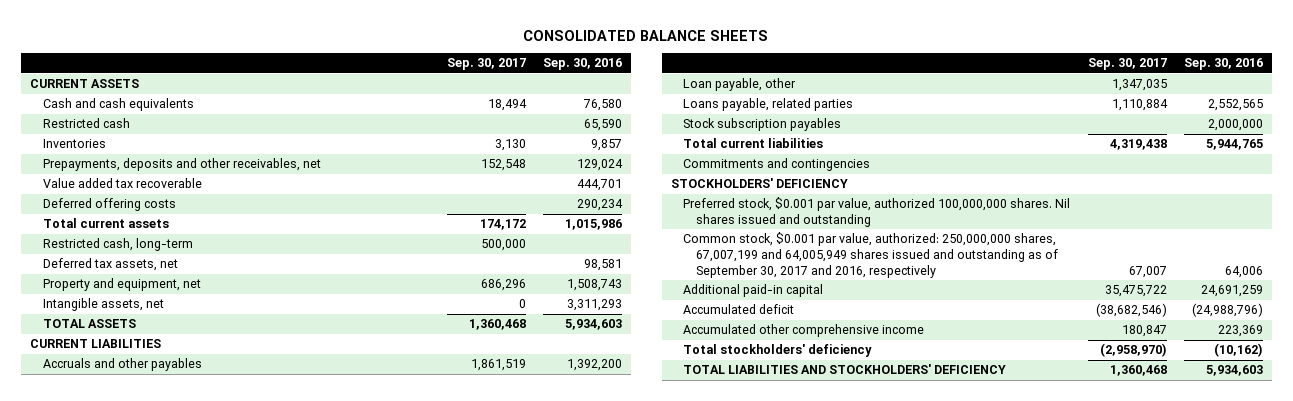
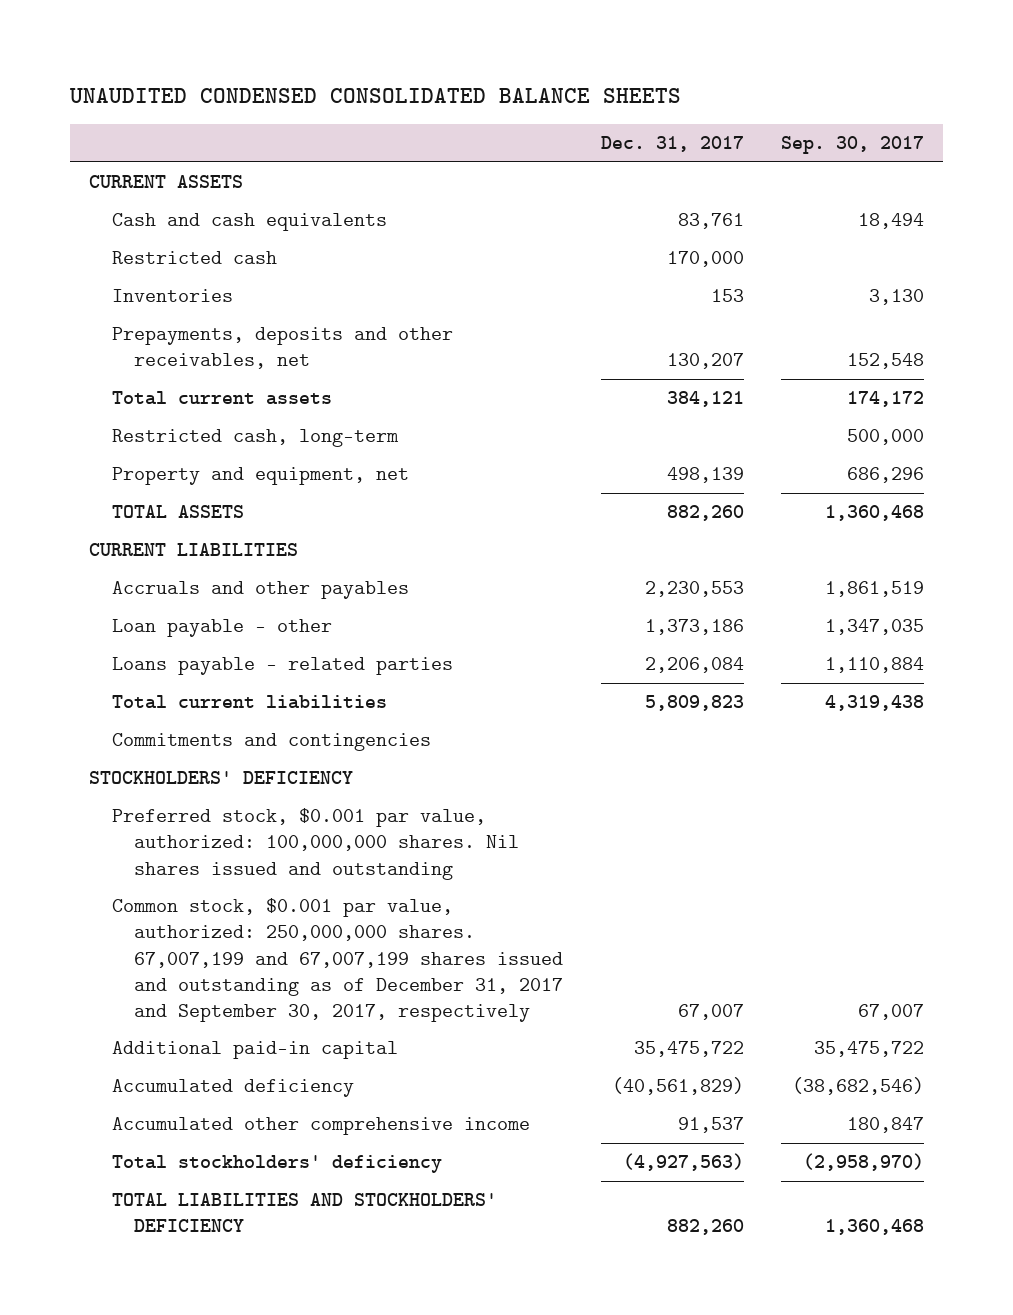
- CONSOLIDATED BALANCE SHEETS
+ UNAUDITED CONDENSED CONSOLIDATED BALANCE SHEETS
- | Sep. 30, 2017 | Sep. 30, 2016
+ | Dec. 31, 2017 | Sep. 30, 2017
- Value added tax recoverable | | 444,701
- Deferred offering costs | | 290,234
- Deferred tax assets, net | | 98,581
- Intangible assets, net | 0 | 3,311,293
- Loan payable, other | 1,347,035 |
- Loans payable, related parties | 1,110,884 | 2,552,565
- Stock subscription payables | | 2,000,000
+ Loan payable - other | 1,373,186 | 1,347,035
+ Loans payable - related parties | 2,206,084 | 1,110,884
- Preferred stock, $0.001 par value, authorized 100,000,000 shares. Nil shares issued and outstanding
- Common stock, $0.001 par value, authorized: 250,000,000 shares, 67,007,199 and 64,005,949 shares issued and outstanding as of September 30, 2017 and 2016, respectively | 67,007 | 64,006
+ Preferred stock, $0.001 par value, authorized: 100,000,000 shares. Nil shares issued and outstanding
+ Common stock, $0.001 par value, authorized: 250,000,000 shares. 67,007,199 and 67,007,199 shares issued and outstanding as of December 31, 2017 and September 30, 2017, respectively | 67,007 | 67,007
- Accumulated deficit | (38,682,546) | (24,988,796)
+ Accumulated deficiency | (40,561,829) | (38,682,546)

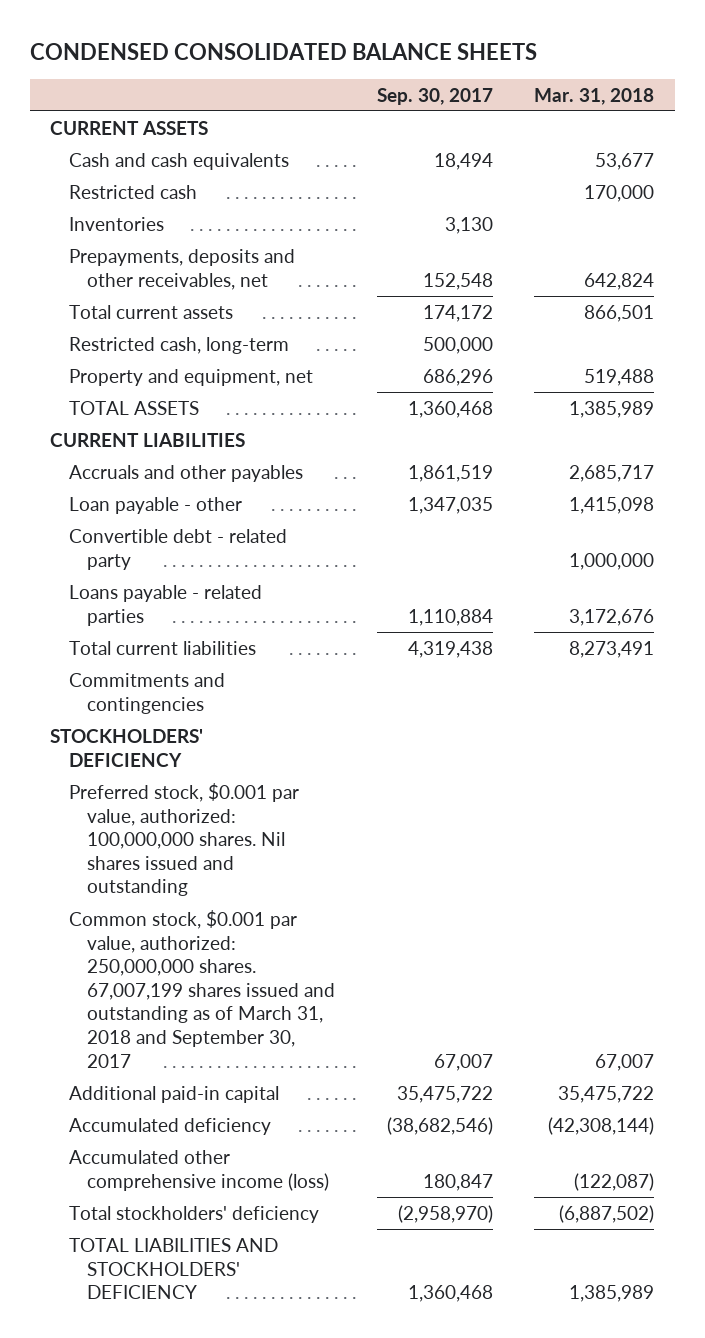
- UNAUDITED CONDENSED CONSOLIDATED BALANCE SHEETS
+ CONDENSED CONSOLIDATED BALANCE SHEETS
- | Dec. 31, 2017 | Sep. 30, 2017
+ | Sep. 30, 2017 | Mar. 31, 2018
+ Convertible debt - related party | | 1,000,000
- Common stock, $0.001 par value, authorized: 250,000,000 shares. 67,007,199 and 67,007,199 shares issued and outstanding as of December 31, 2017 and September 30, 2017, respectively | 67,007 | 67,007
+ Common stock, $0.001 par value, authorized: 250,000,000 shares. 67,007,199 shares issued and outstanding as of March 31, 2018 and September 30, 2017 | 67,007 | 67,007
- Accumulated other comprehensive income | 91,537 | 180,847
+ Accumulated other comprehensive income (loss) | 180,847 | (122,087)

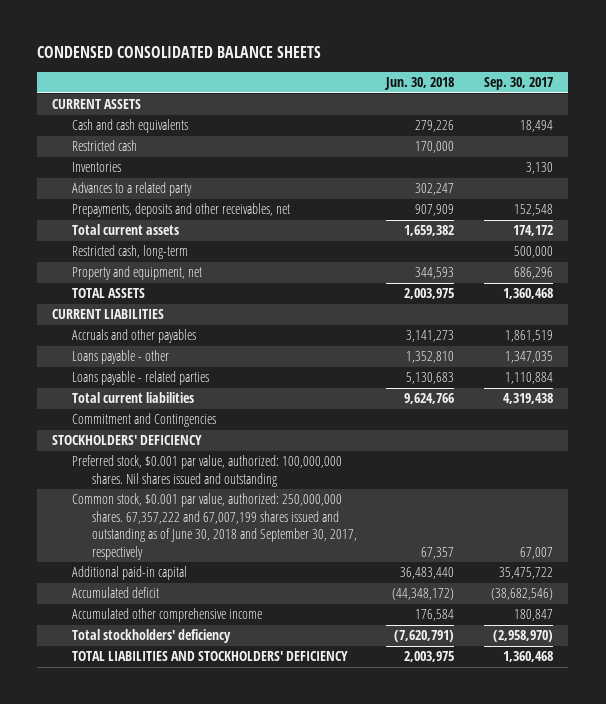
- | Sep. 30, 2017 | Mar. 31, 2018
+ | Jun. 30, 2018 | Sep. 30, 2017
+ Advances to a related party | 302,247 |
- Loan payable - other | 1,347,035 | 1,415,098
- Convertible debt - related party | | 1,000,000
+ Loans payable - other | 1,352,810 | 1,347,035
- Commitments and contingencies
+ Commitment and Contingencies
- Common stock, $0.001 par value, authorized: 250,000,000 shares. 67,007,199 shares issued and outstanding as of March 31, 2018 and September 30, 2017 | 67,007 | 67,007
+ Common stock, $0.001 par value, authorized: 250,000,000 shares. 67,357,222 and 67,007,199 shares issued and outstanding as of June 30, 2018 and September 30, 2017, respectively | 67,357 | 67,007
- Accumulated deficiency | (38,682,546) | (42,308,144)
- Accumulated other comprehensive income (loss) | 180,847 | (122,087)
+ Accumulated deficit | (44,348,172) | (38,682,546)
+ Accumulated other comprehensive income | 176,584 | 180,847

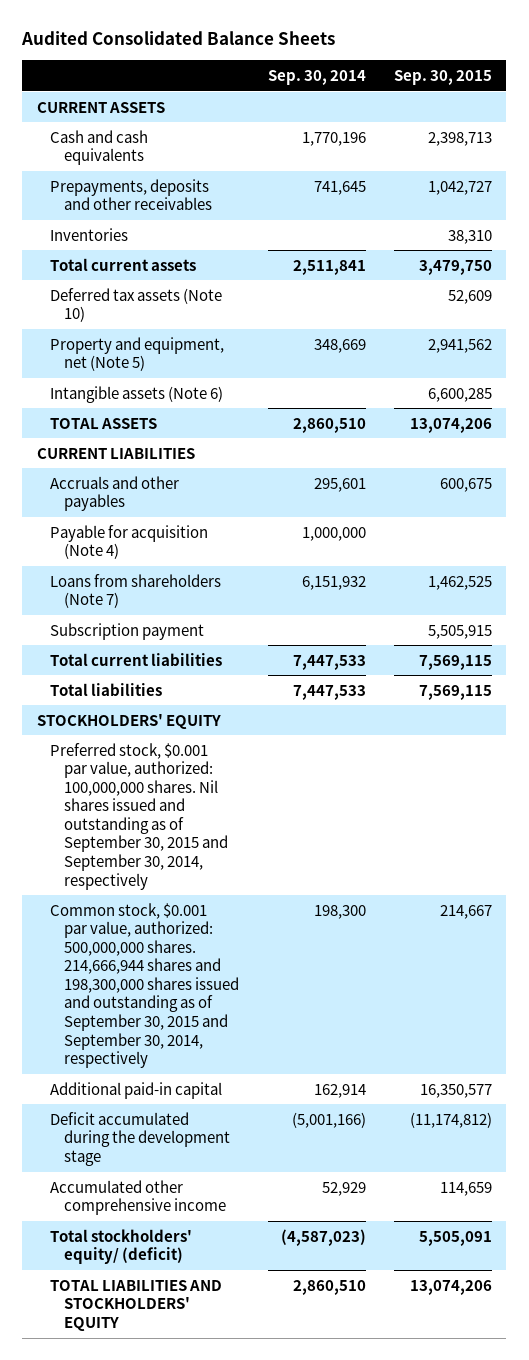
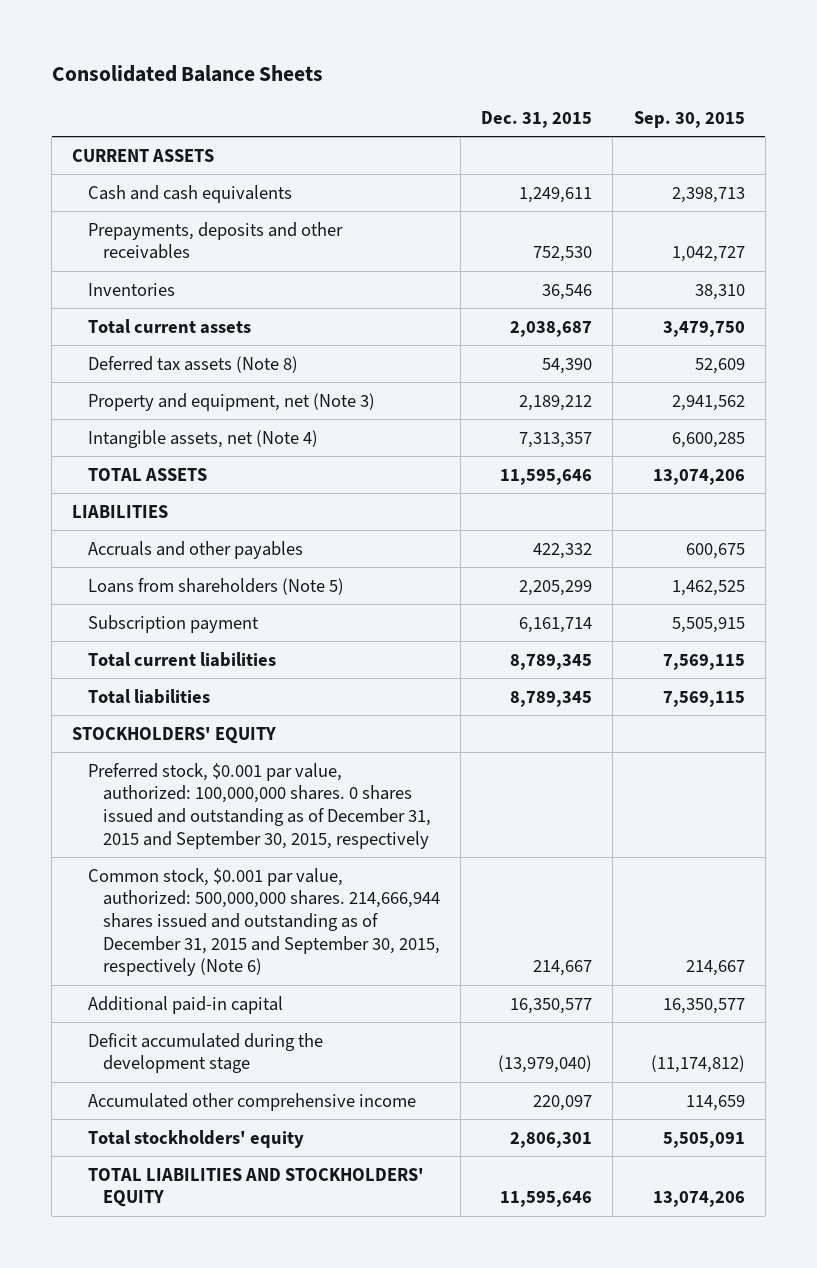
- Audited Consolidated Balance Sheets
+ Consolidated Balance Sheets
- | Sep. 30, 2014 | Sep. 30, 2015
+ | Dec. 31, 2015 | Sep. 30, 2015
- Deferred tax assets (Note 10) | | 52,609
- Property and equipment, net (Note 5) | 348,669 | 2,941,562
- Intangible assets (Note 6) | | 6,600,285
+ Deferred tax assets (Note 8) | 54,390 | 52,609
+ Property and equipment, net (Note 3) | 2,189,212 | 2,941,562
+ Intangible assets, net (Note 4) | 7,313,357 | 6,600,285
- CURRENT LIABILITIES
+ LIABILITIES
- Payable for acquisition (Note 4) | 1,000,000 |
- Loans from shareholders (Note 7) | 6,151,932 | 1,462,525
+ Loans from shareholders (Note 5) | 2,205,299 | 1,462,525
- Preferred stock, $0.001 par value, authorized: 100,000,000 shares. Nil shares issued and outstanding as of September 30, 2015 and September 30, 2014, respectively
- Common stock, $0.001 par value, authorized: 500,000,000 shares. 214,666,944 shares and 198,300,000 shares issued and outstanding as of September 30, 2015 and September 30, 2014, respectively | 198,300 | 214,667
+ Preferred stock, $0.001 par value, authorized: 100,000,000 shares. 0 shares issued and outstanding as of December 31, 2015 and September 30, 2015, respectively
+ Common stock, $0.001 par value, authorized: 500,000,000 shares. 214,666,944 shares issued and outstanding as of December 31, 2015 and September 30, 2015, respectively (Note 6) | 214,667 | 214,667
- Total stockholders' equity/ (deficit) | (4,587,023) | 5,505,091
+ Total stockholders' equity | 2,806,301 | 5,505,091

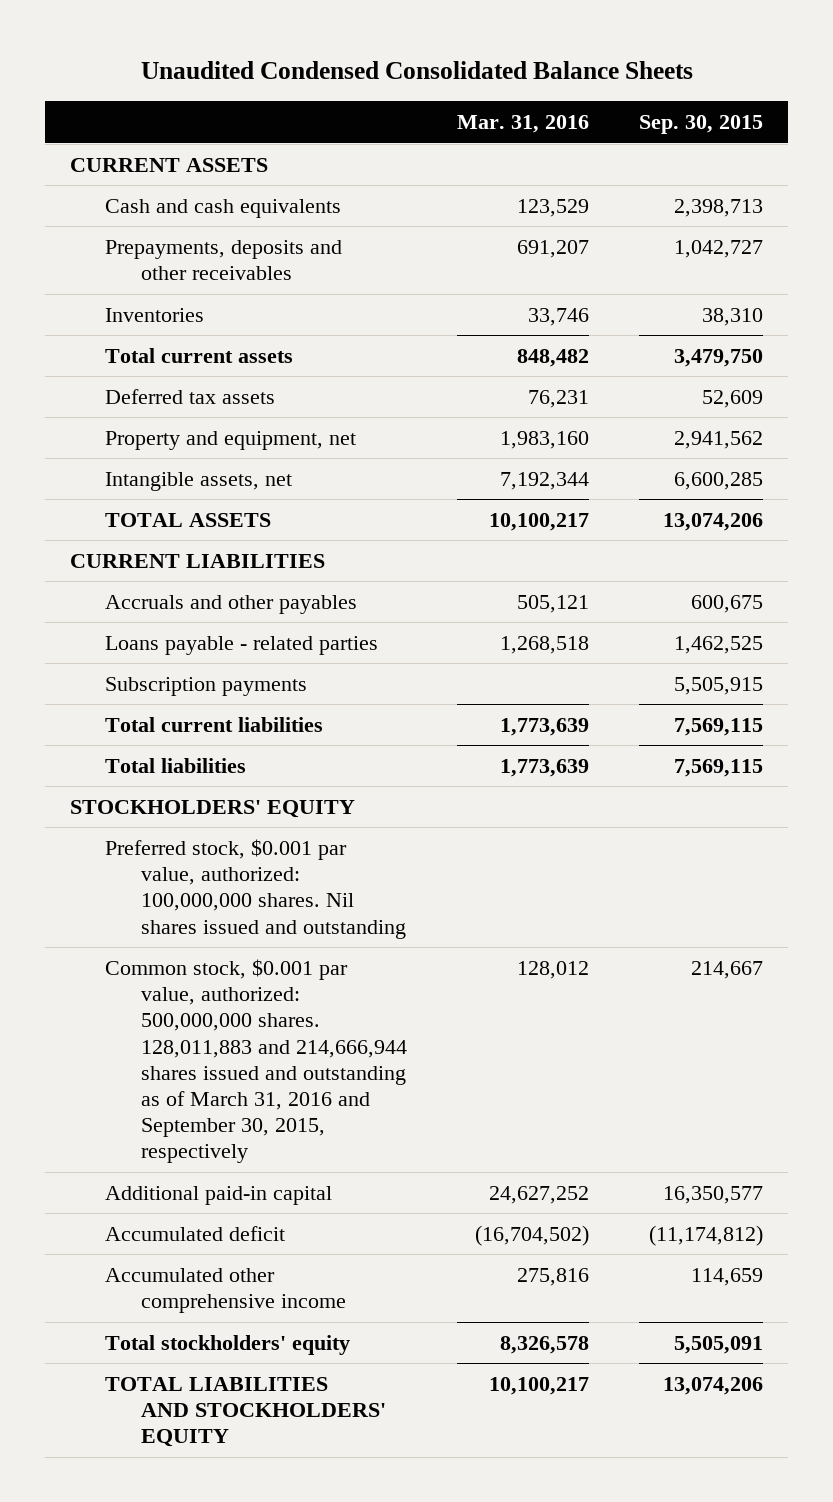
- Consolidated Balance Sheets
+ Unaudited Condensed Consolidated Balance Sheets
- | Dec. 31, 2015 | Sep. 30, 2015
+ | Mar. 31, 2016 | Sep. 30, 2015
- Deferred tax assets (Note 8) | 54,390 | 52,609
- Property and equipment, net (Note 3) | 2,189,212 | 2,941,562
- Intangible assets, net (Note 4) | 7,313,357 | 6,600,285
+ Deferred tax assets | 76,231 | 52,609
+ Property and equipment, net | 1,983,160 | 2,941,562
+ Intangible assets, net | 7,192,344 | 6,600,285
- LIABILITIES
+ CURRENT LIABILITIES
- Loans from shareholders (Note 5) | 2,205,299 | 1,462,525
- Subscription payment | 6,161,714 | 5,505,915
+ Loans payable - related parties | 1,268,518 | 1,462,525
+ Subscription payments | | 5,505,915
- Preferred stock, $0.001 par value, authorized: 100,000,000 shares. 0 shares issued and outstanding as of December 31, 2015 and September 30, 2015, respectively
- Common stock, $0.001 par value, authorized: 500,000,000 shares. 214,666,944 shares issued and outstanding as of December 31, 2015 and September 30, 2015, respectively (Note 6) | 214,667 | 214,667
+ Preferred stock, $0.001 par value, authorized: 100,000,000 shares. Nil shares issued and outstanding
+ Common stock, $0.001 par value, authorized: 500,000,000 shares. 128,011,883 and 214,666,944 shares issued and outstanding as of March 31, 2016 and September 30, 2015, respectively | 128,012 | 214,667
- Deficit accumulated during the development stage | (13,979,040) | (11,174,812)
+ Accumulated deficit | (16,704,502) | (11,174,812)

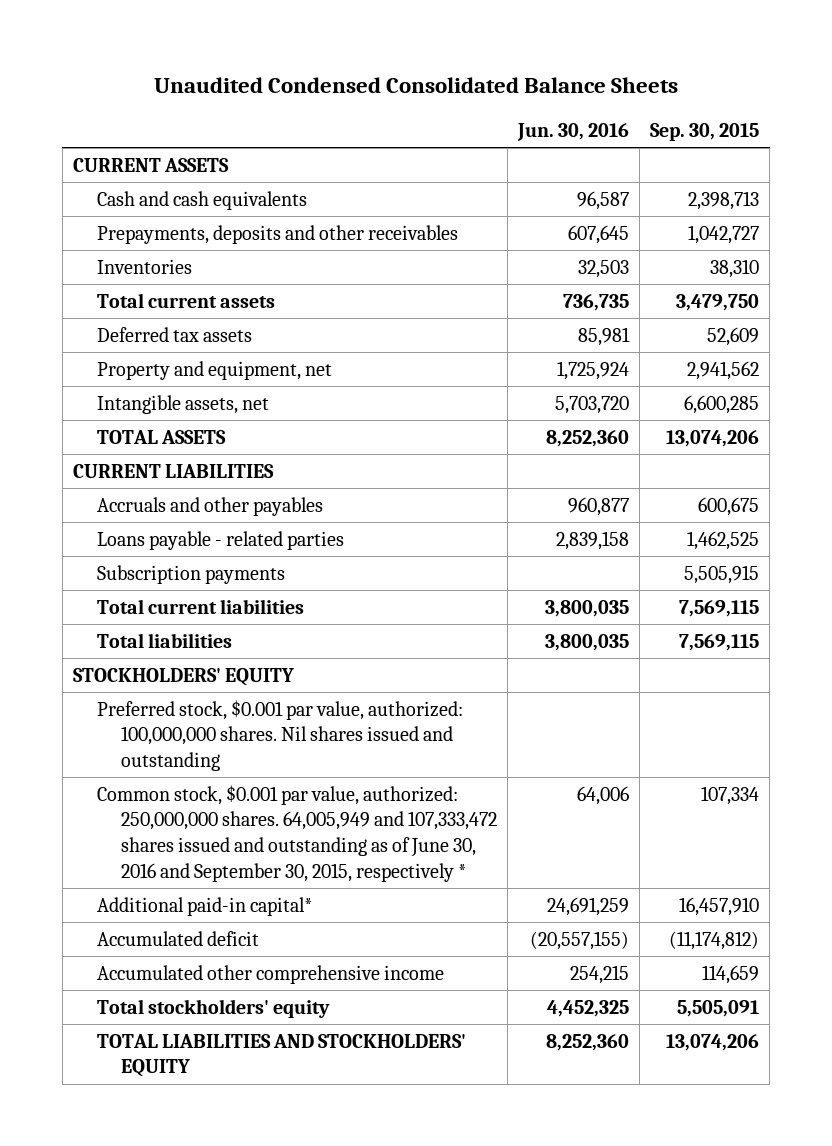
- | Mar. 31, 2016 | Sep. 30, 2015
+ | Jun. 30, 2016 | Sep. 30, 2015
- Common stock, $0.001 par value, authorized: 500,000,000 shares. 128,011,883 and 214,666,944 shares issued and outstanding as of March 31, 2016 and September 30, 2015, respectively | 128,012 | 214,667
- Additional paid-in capital | 24,627,252 | 16,350,577
+ Common stock, $0.001 par value, authorized: 250,000,000 shares. 64,005,949 and 107,333,472 shares issued and outstanding as of June 30, 2016 and September 30, 2015, respectively * | 64,006 | 107,334
+ Additional paid-in capital* | 24,691,259 | 16,457,910

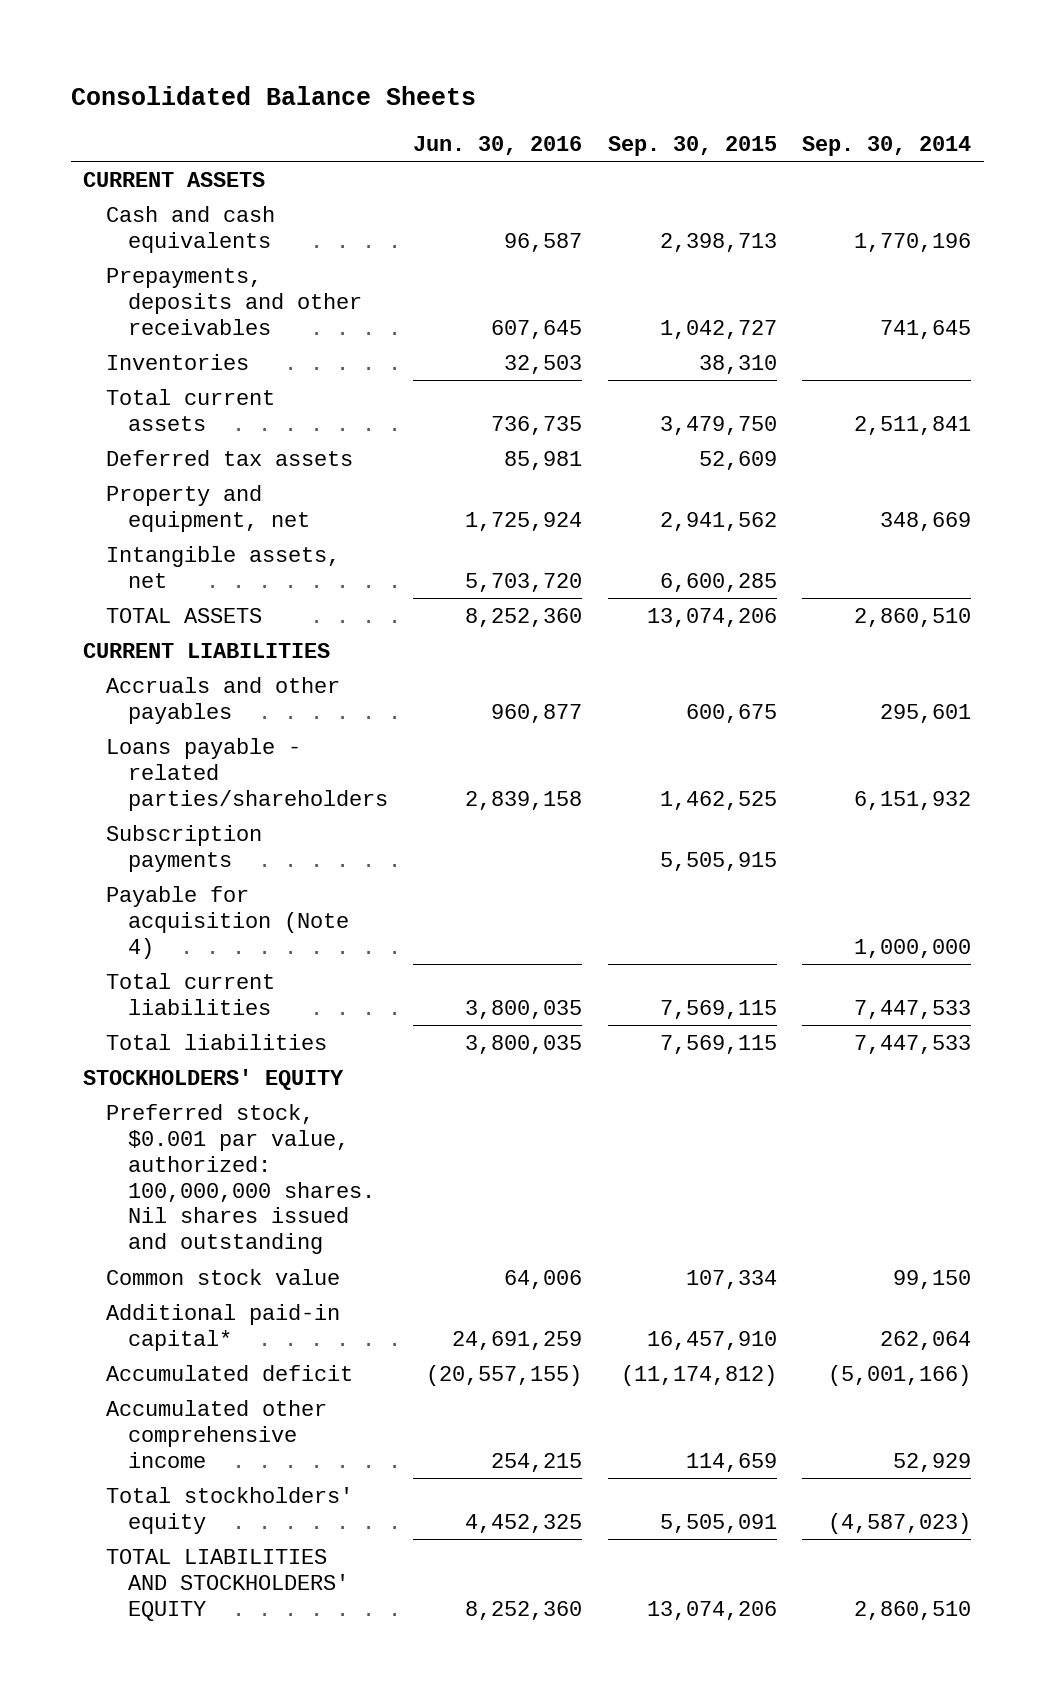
- Unaudited Condensed Consolidated Balance Sheets
+ Consolidated Balance Sheets
- | Jun. 30, 2016 | Sep. 30, 2015
+ | Jun. 30, 2016 | Sep. 30, 2015 | Sep. 30, 2014
- Loans payable - related parties | 2,839,158 | 1,462,525
+ Loans payable - related parties/shareholders | 2,839,158 | 1,462,525 | 6,151,932
+ Payable for acquisition (Note 4) | | | 1,000,000
- Common stock, $0.001 par value, authorized: 250,000,000 shares. 64,005,949 and 107,333,472 shares issued and outstanding as of June 30, 2016 and September 30, 2015, respectively * | 64,006 | 107,334
+ Common stock value | 64,006 | 107,334 | 99,150

